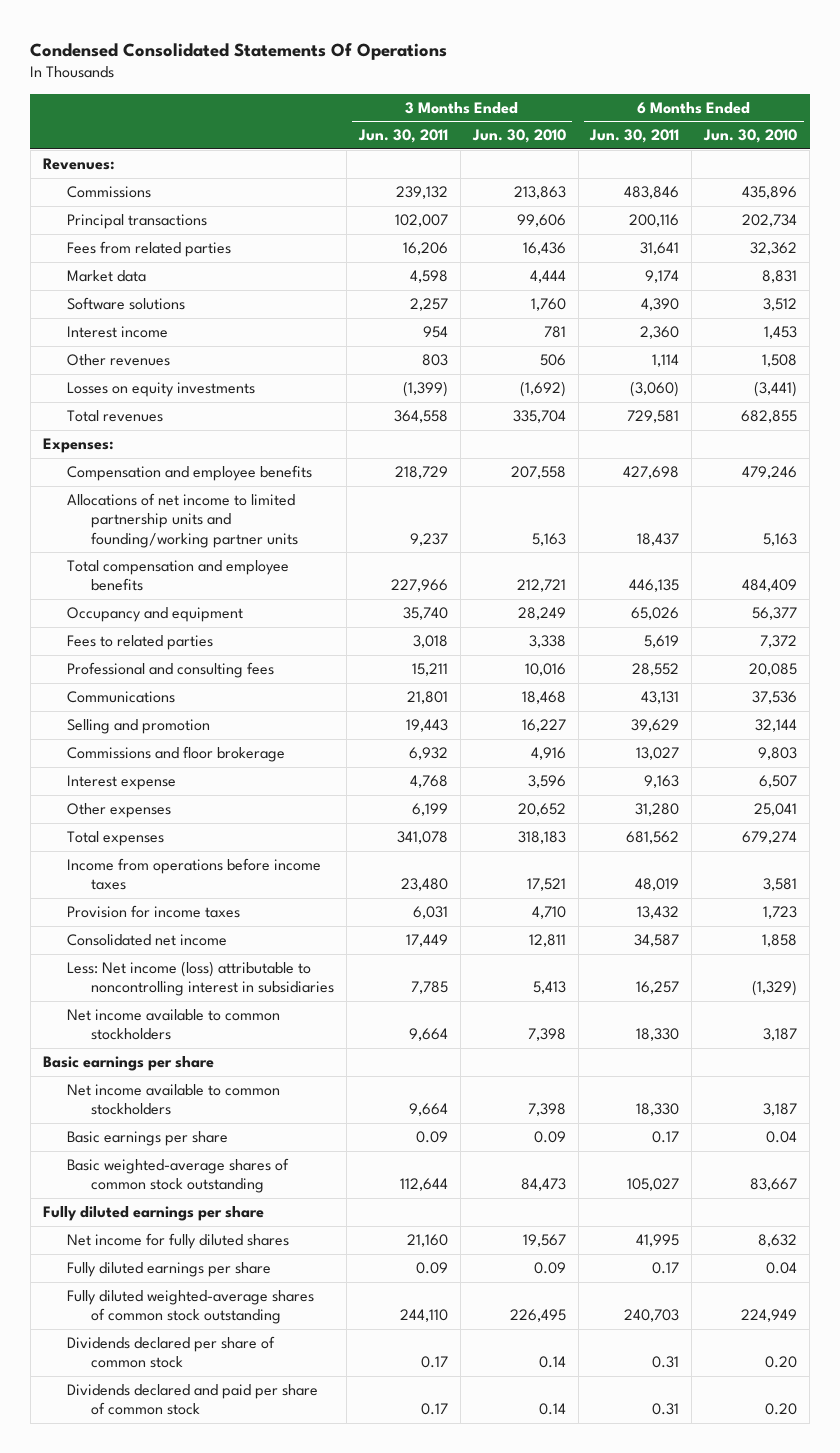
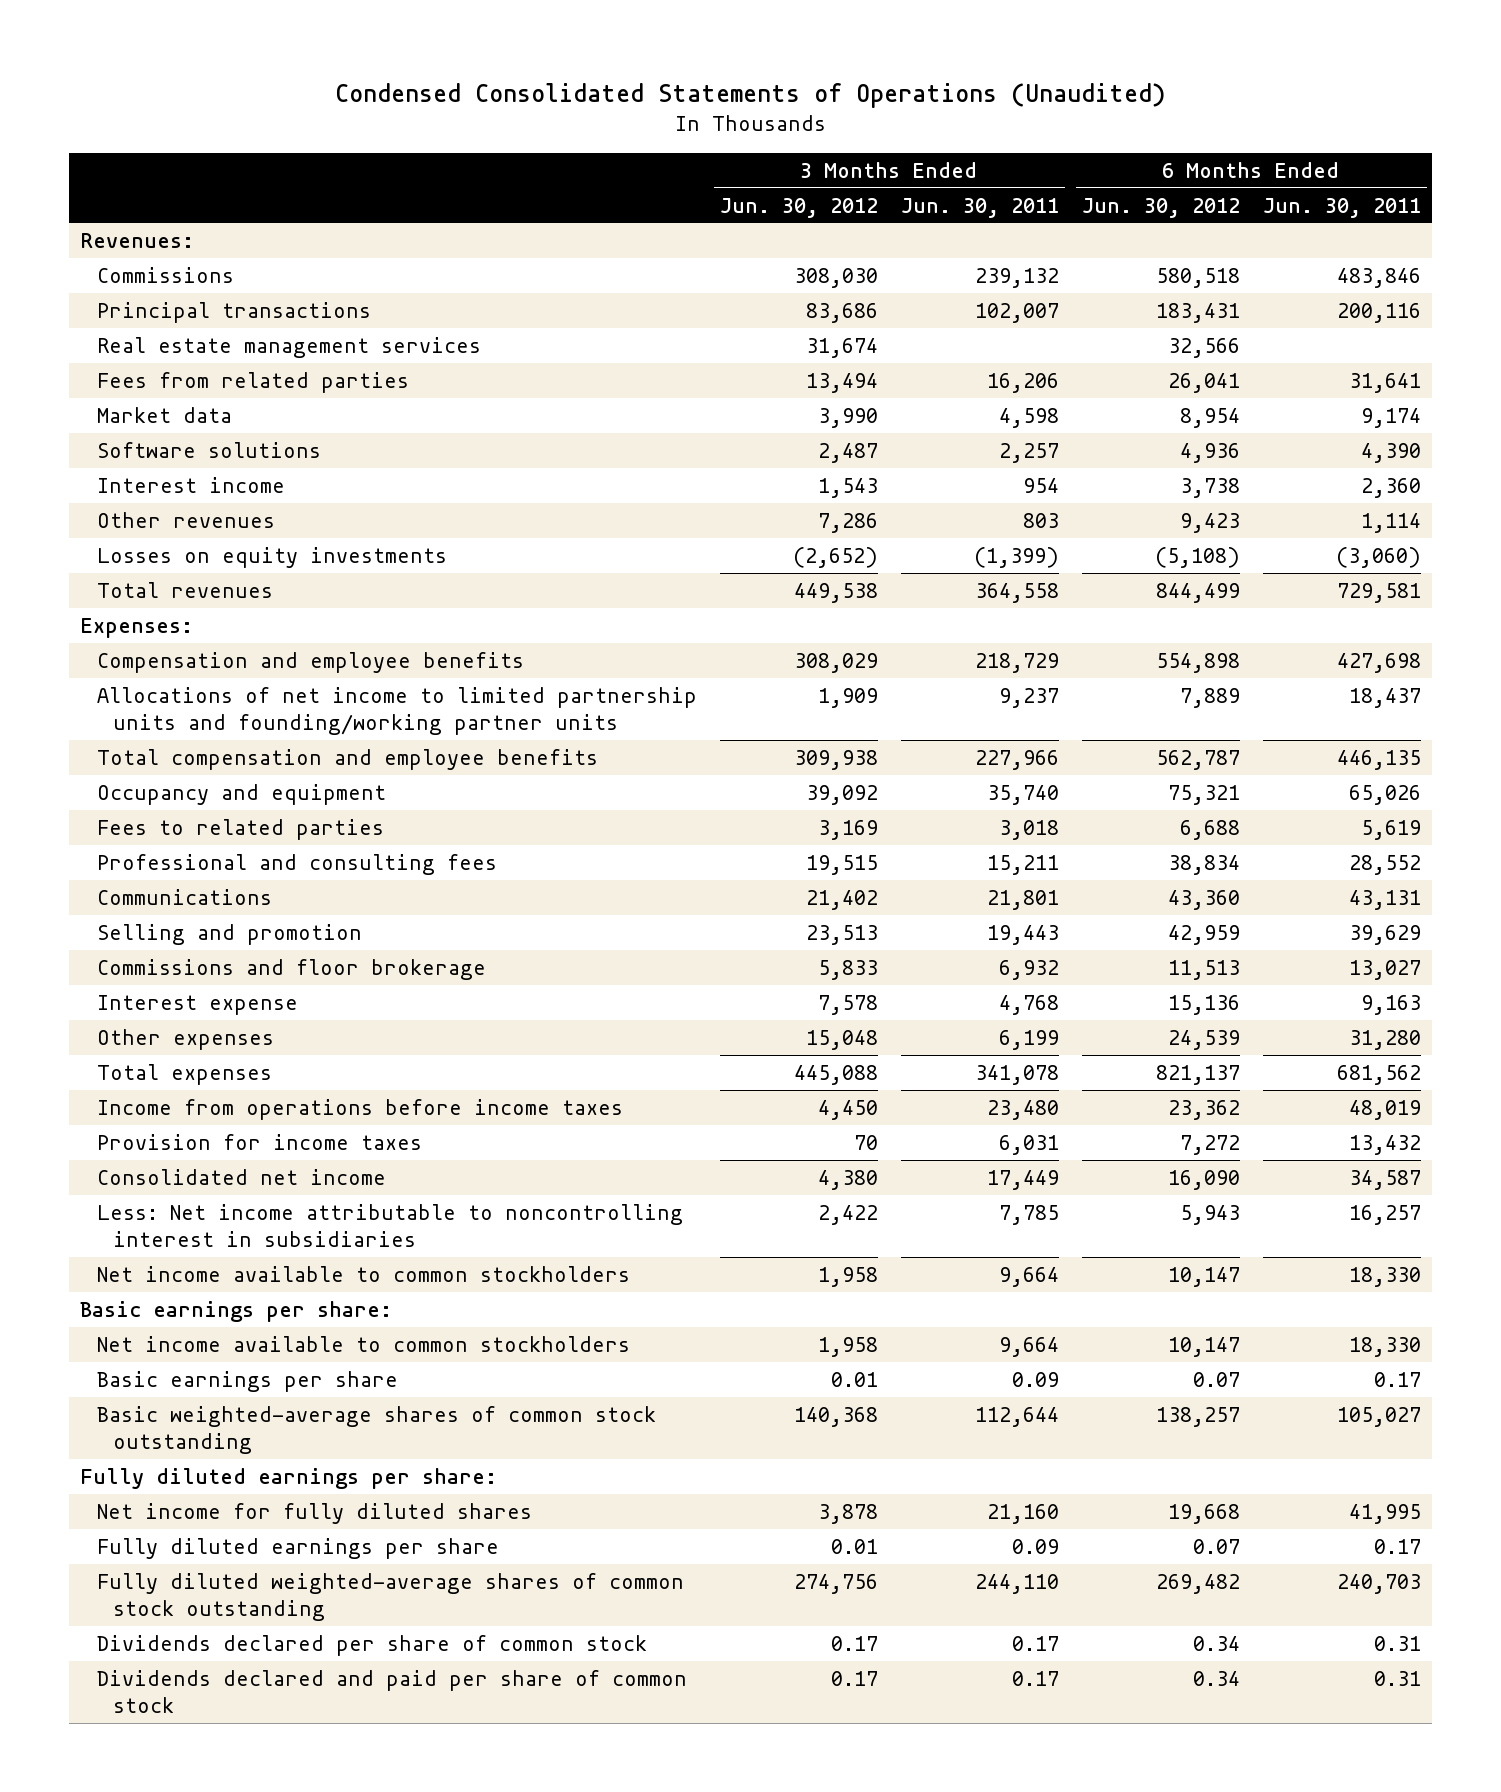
- Condensed Consolidated Statements Of Operations
+ Condensed Consolidated Statements of Operations (Unaudited)
- | 3 Months Ended Jun. 30, 2011 | 3 Months Ended Jun. 30, 2010 | 6 Months Ended Jun. 30, 2011 | 6 Months Ended Jun. 30, 2010
+ | 3 Months Ended Jun. 30, 2012 | 3 Months Ended Jun. 30, 2011 | 6 Months Ended Jun. 30, 2012 | 6 Months Ended Jun. 30, 2011
+ Real estate management services | 31,674 | | 32,566 |
- Less: Net income (loss) attributable to noncontrolling interest in subsidiaries | 7,785 | 5,413 | 16,257 | (1,329)
+ Less: Net income attributable to noncontrolling interest in subsidiaries | 2,422 | 7,785 | 5,943 | 16,257
- Basic earnings per share
+ Basic earnings per share:
- Fully diluted earnings per share
+ Fully diluted earnings per share:

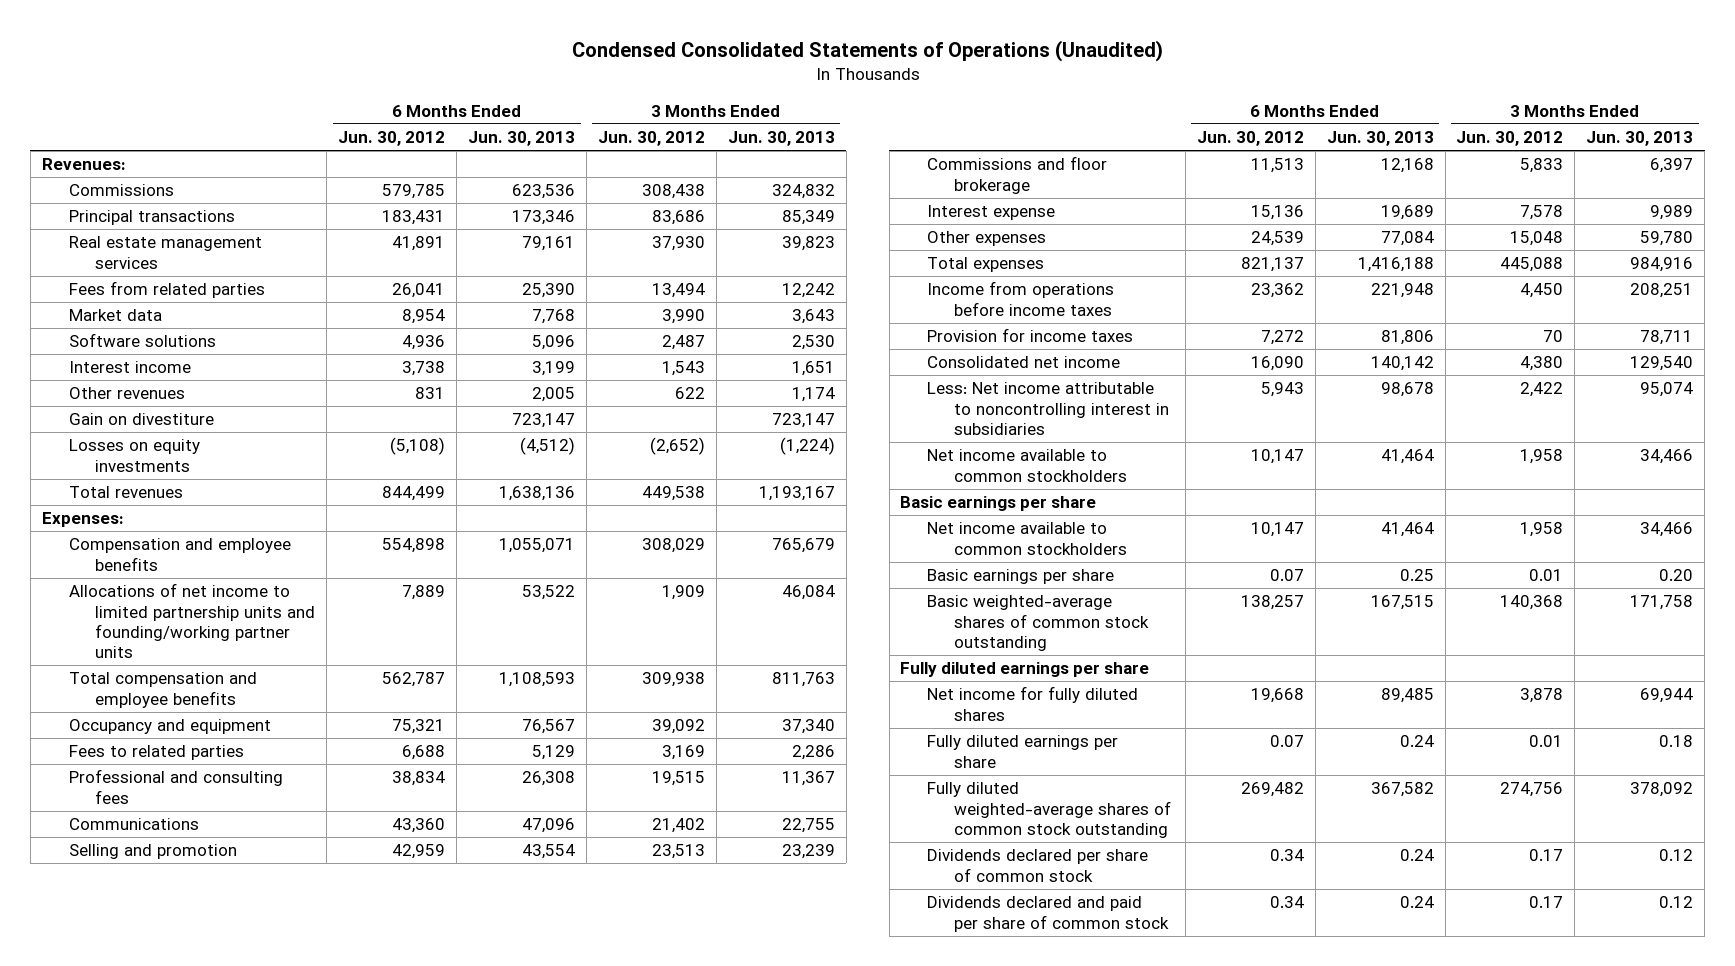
- | 3 Months Ended Jun. 30, 2012 | 3 Months Ended Jun. 30, 2011 | 6 Months Ended Jun. 30, 2012 | 6 Months Ended Jun. 30, 2011
+ | 6 Months Ended Jun. 30, 2012 | 6 Months Ended Jun. 30, 2013 | 3 Months Ended Jun. 30, 2012 | 3 Months Ended Jun. 30, 2013
- Commissions | 308,030 | 239,132 | 580,518 | 483,846
+ Commissions | 579,785 | 623,536 | 308,438 | 324,832
- Real estate management services | 31,674 | | 32,566 |
+ Real estate management services | 41,891 | 79,161 | 37,930 | 39,823
- Other revenues | 7,286 | 803 | 9,423 | 1,114
+ Other revenues | 831 | 2,005 | 622 | 1,174
+ Gain on divestiture | | 723,147 | | 723,147
- Basic earnings per share:
+ Basic earnings per share
- Fully diluted earnings per share:
+ Fully diluted earnings per share

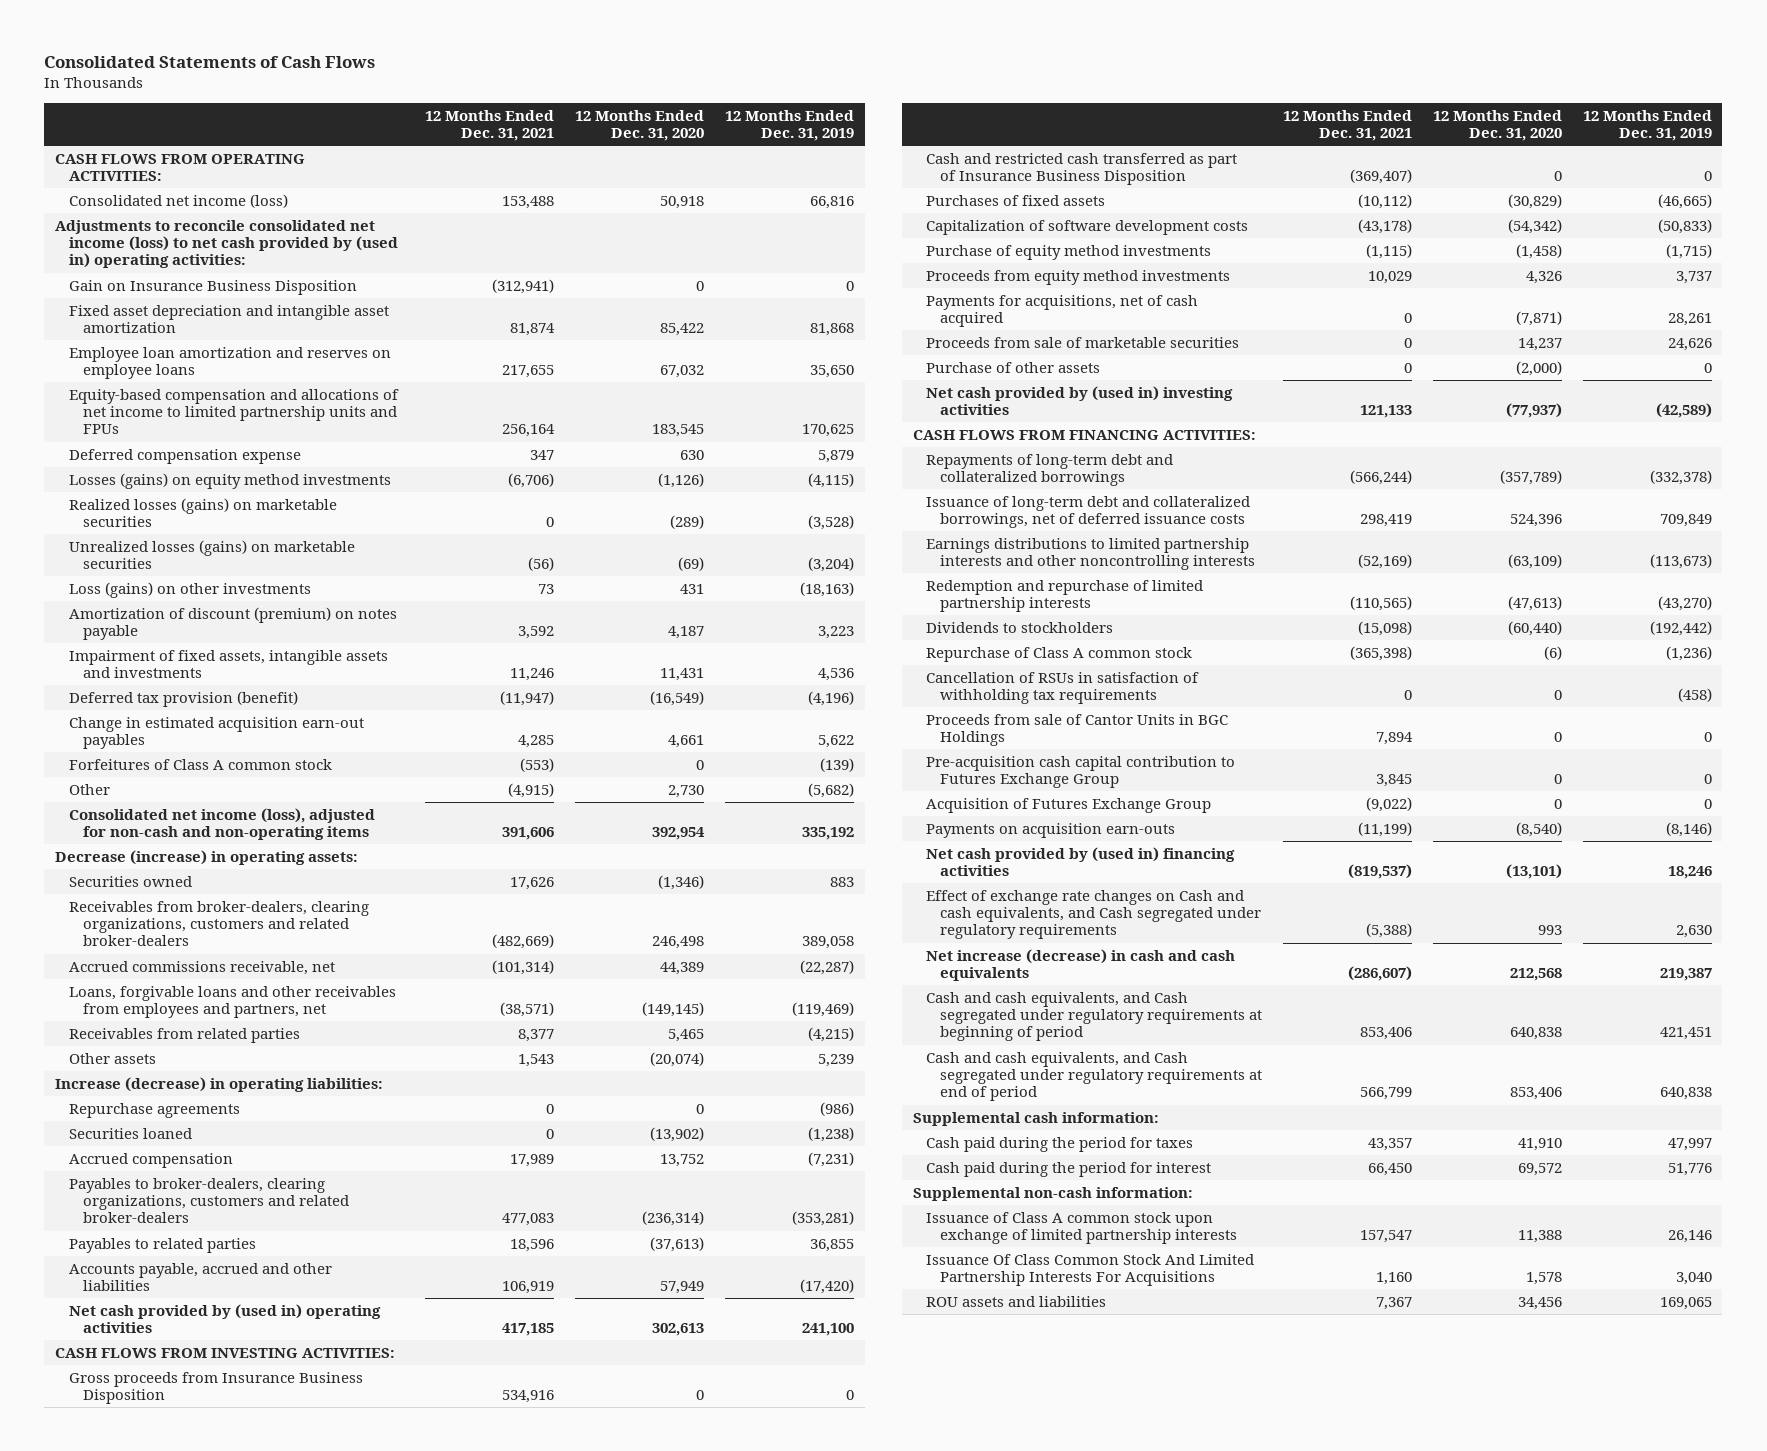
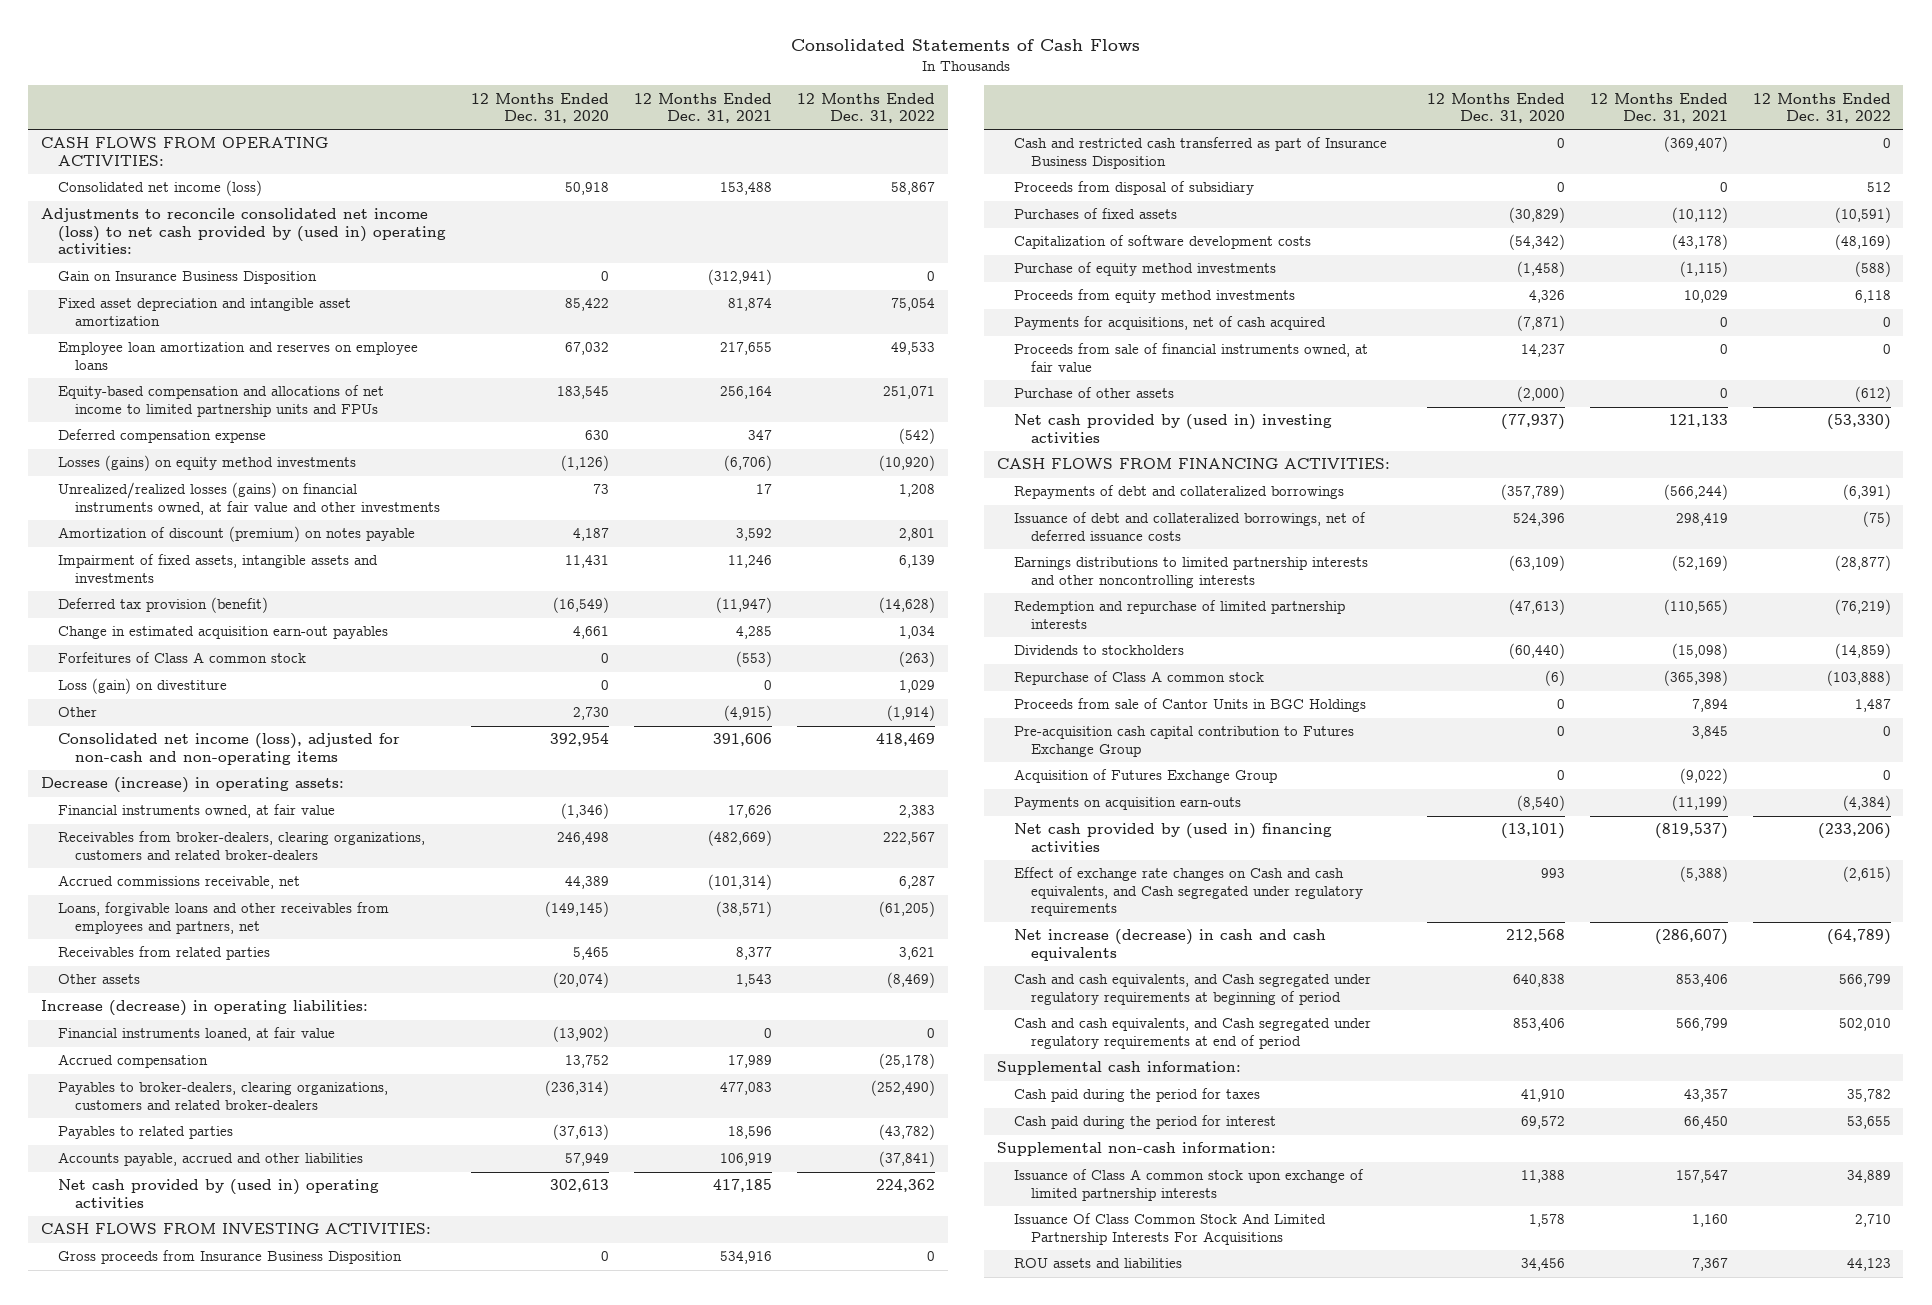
- | 12 Months Ended Dec. 31, 2021 | 12 Months Ended Dec. 31, 2020 | 12 Months Ended Dec. 31, 2019
+ | 12 Months Ended Dec. 31, 2020 | 12 Months Ended Dec. 31, 2021 | 12 Months Ended Dec. 31, 2022
- Realized losses (gains) on marketable securities | 0 | (289) | (3,528)
- Unrealized losses (gains) on marketable securities | (56) | (69) | (3,204)
- Loss (gains) on other investments | 73 | 431 | (18,163)
+ Unrealized/realized losses (gains) on financial instruments owned, at fair value and other investments | 73 | 17 | 1,208
+ Loss (gain) on divestiture | 0 | 0 | 1,029
- Securities owned | 17,626 | (1,346) | 883
+ Financial instruments owned, at fair value | (1,346) | 17,626 | 2,383
- Repurchase agreements | 0 | 0 | (986)
- Securities loaned | 0 | (13,902) | (1,238)
+ Financial instruments loaned, at fair value | (13,902) | 0 | 0
+ Proceeds from disposal of subsidiary | 0 | 0 | 512
- Proceeds from sale of marketable securities | 0 | 14,237 | 24,626
+ Proceeds from sale of financial instruments owned, at fair value | 14,237 | 0 | 0
- Repayments of long-term debt and collateralized borrowings | (566,244) | (357,789) | (332,378)
- Issuance of long-term debt and collateralized borrowings, net of deferred issuance costs | 298,419 | 524,396 | 709,849
+ Repayments of debt and collateralized borrowings | (357,789) | (566,244) | (6,391)
+ Issuance of debt and collateralized borrowings, net of deferred issuance costs | 524,396 | 298,419 | (75)
- Cancellation of RSUs in satisfaction of withholding tax requirements | 0 | 0 | (458)

